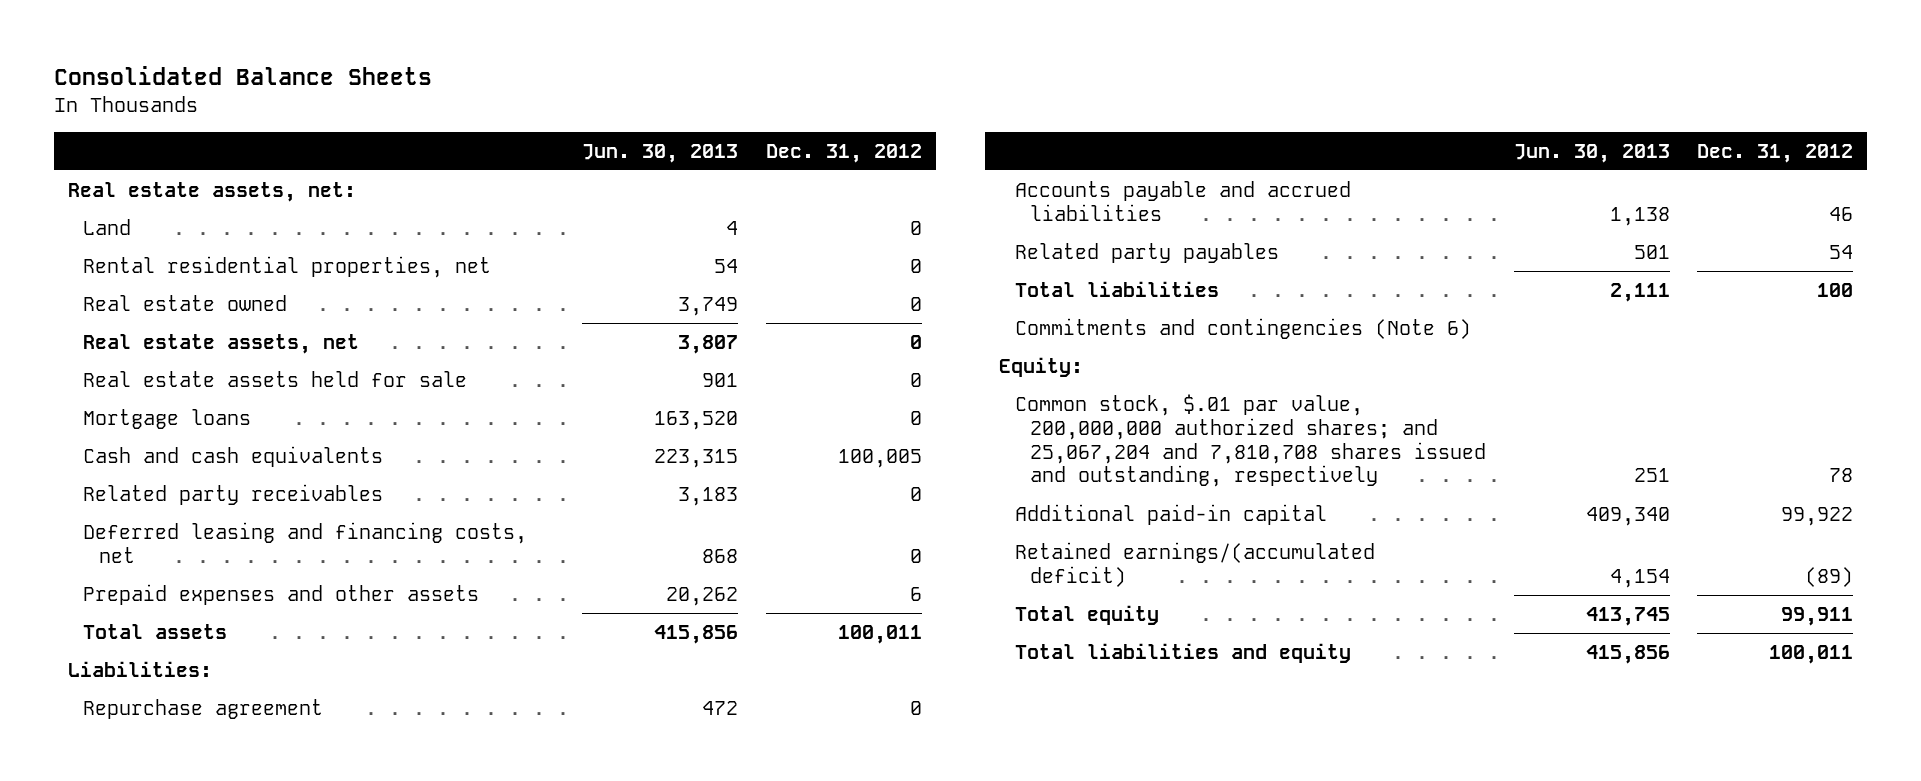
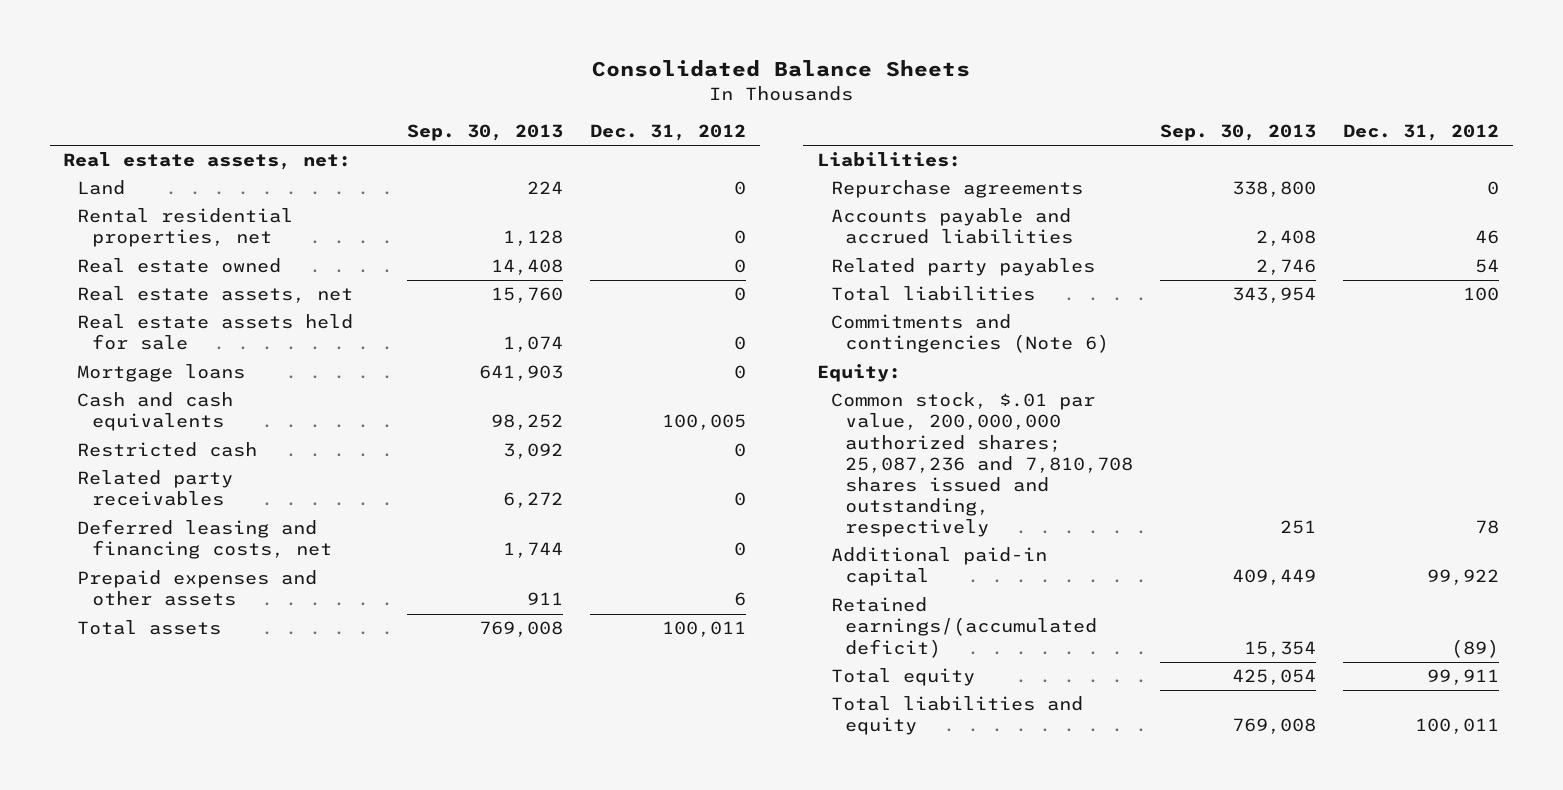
- | Jun. 30, 2013 | Dec. 31, 2012
+ | Sep. 30, 2013 | Dec. 31, 2012
+ Restricted cash | 3,092 | 0
- Repurchase agreement | 472 | 0
+ Repurchase agreements | 338,800 | 0
- Common stock, $.01 par value, 200,000,000 authorized shares; and 25,067,204 and 7,810,708 shares issued and outstanding, respectively | 251 | 78
+ Common stock, $.01 par value, 200,000,000 authorized shares; 25,087,236 and 7,810,708 shares issued and outstanding, respectively | 251 | 78

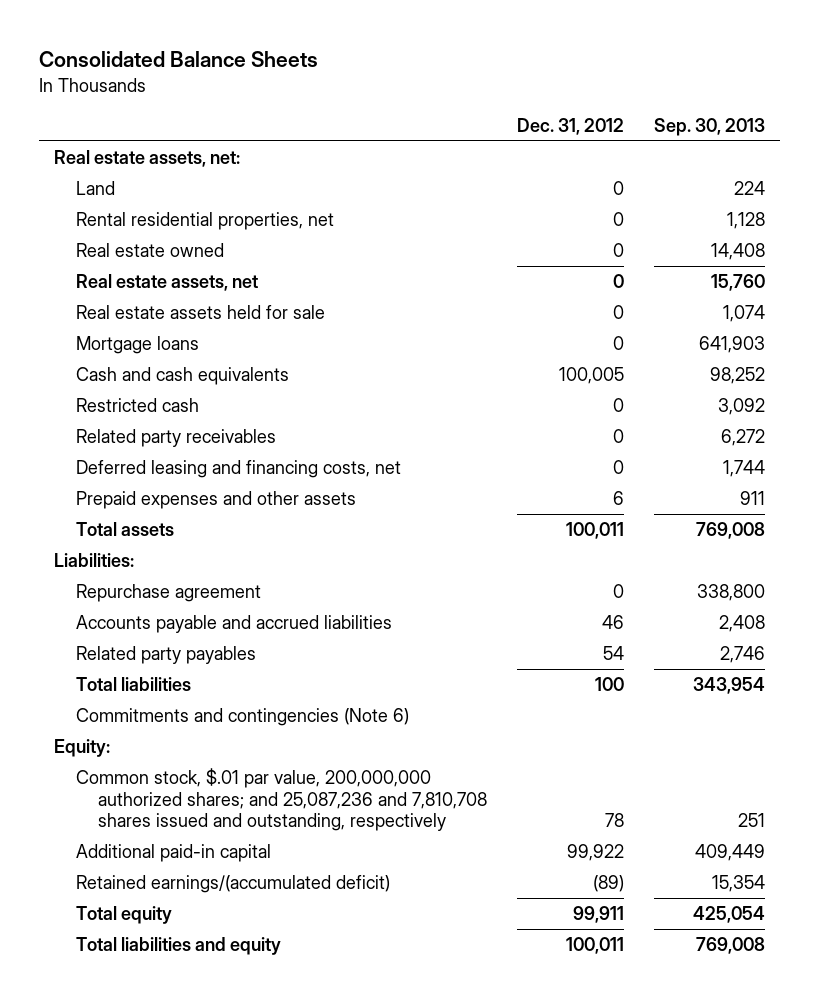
- | Sep. 30, 2013 | Dec. 31, 2012
+ | Dec. 31, 2012 | Sep. 30, 2013
- Repurchase agreements | 338,800 | 0
+ Repurchase agreement | 0 | 338,800
- Common stock, $.01 par value, 200,000,000 authorized shares; 25,087,236 and 7,810,708 shares issued and outstanding, respectively | 251 | 78
+ Common stock, $.01 par value, 200,000,000 authorized shares; and 25,087,236 and 7,810,708 shares issued and outstanding, respectively | 78 | 251

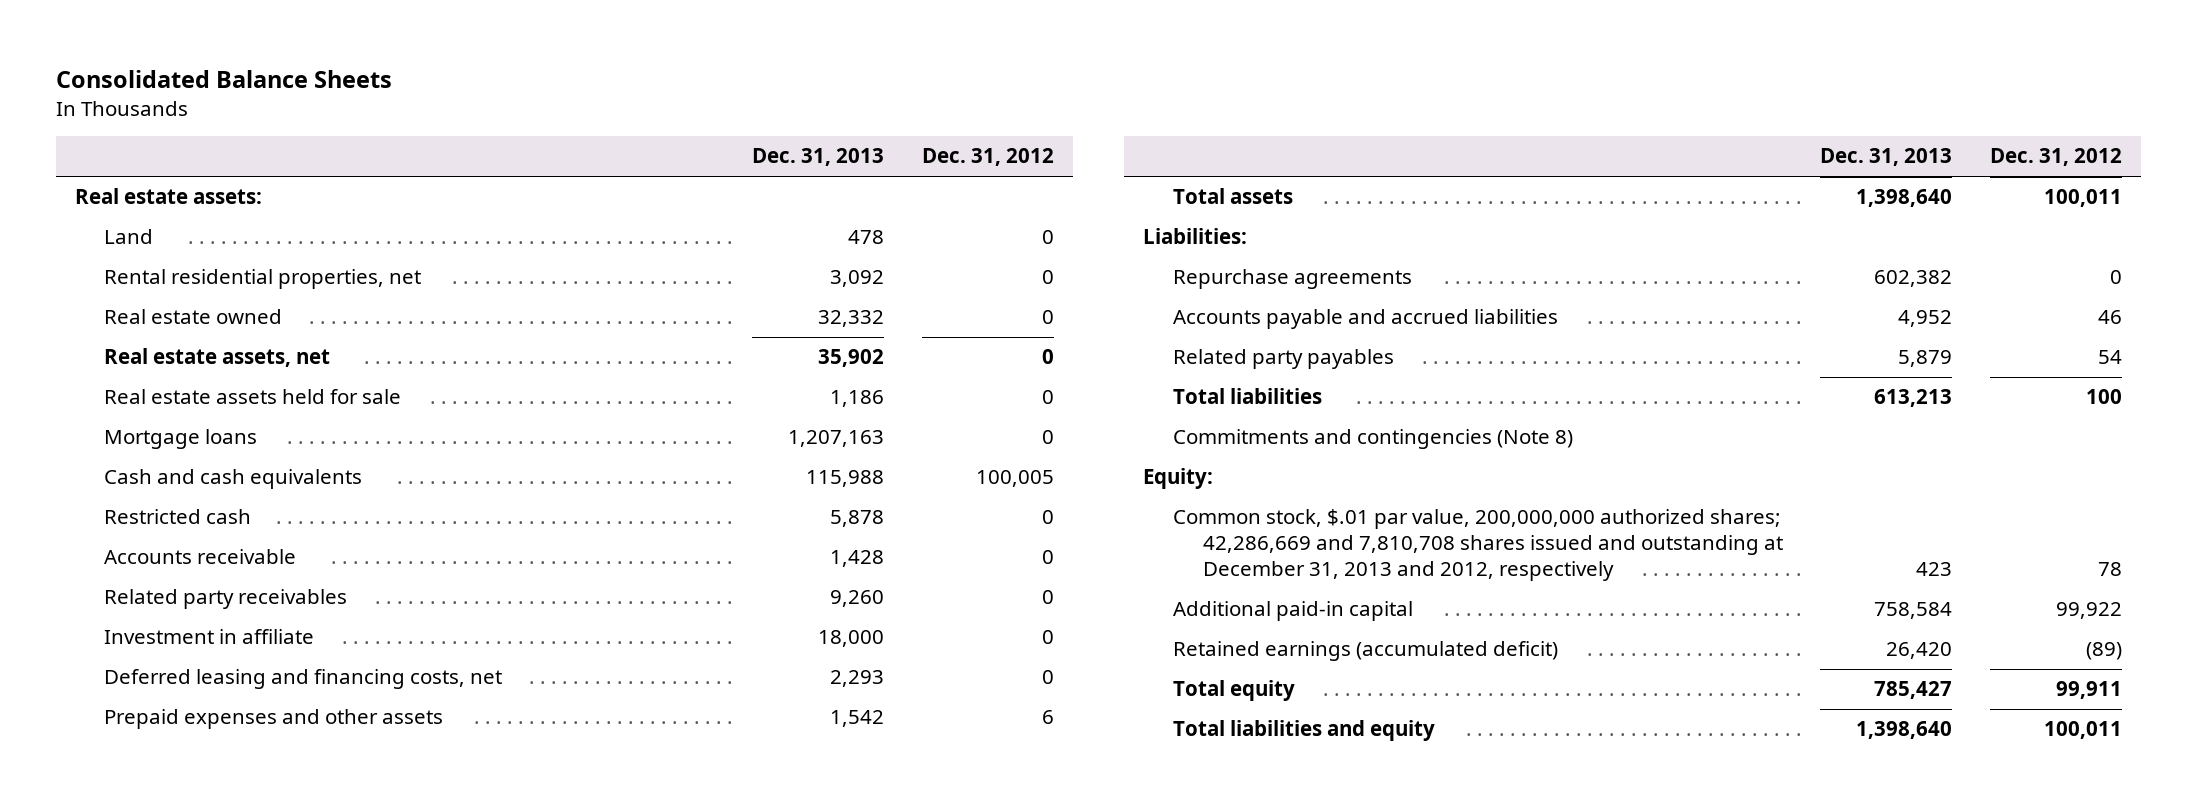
- | Dec. 31, 2012 | Sep. 30, 2013
+ | Dec. 31, 2013 | Dec. 31, 2012
- Real estate assets, net:
+ Real estate assets:
+ Accounts receivable | 1,428 | 0
+ Investment in affiliate | 18,000 | 0
- Repurchase agreement | 0 | 338,800
+ Repurchase agreements | 602,382 | 0
- Commitments and contingencies (Note 6)
+ Commitments and contingencies (Note 8)
- Common stock, $.01 par value, 200,000,000 authorized shares; and 25,087,236 and 7,810,708 shares issued and outstanding, respectively | 78 | 251
+ Common stock, $.01 par value, 200,000,000 authorized shares; 42,286,669 and 7,810,708 shares issued and outstanding at December 31, 2013 and 2012, respectively | 423 | 78
- Retained earnings/(accumulated deficit) | (89) | 15,354
+ Retained earnings (accumulated deficit) | 26,420 | (89)

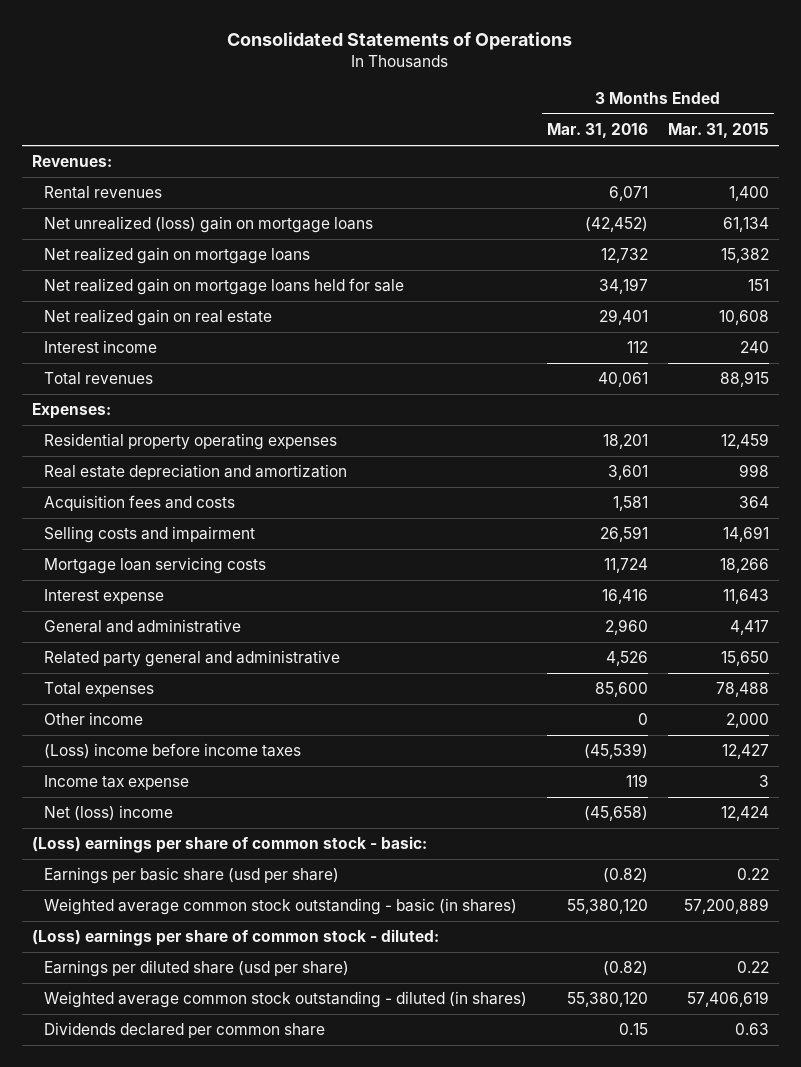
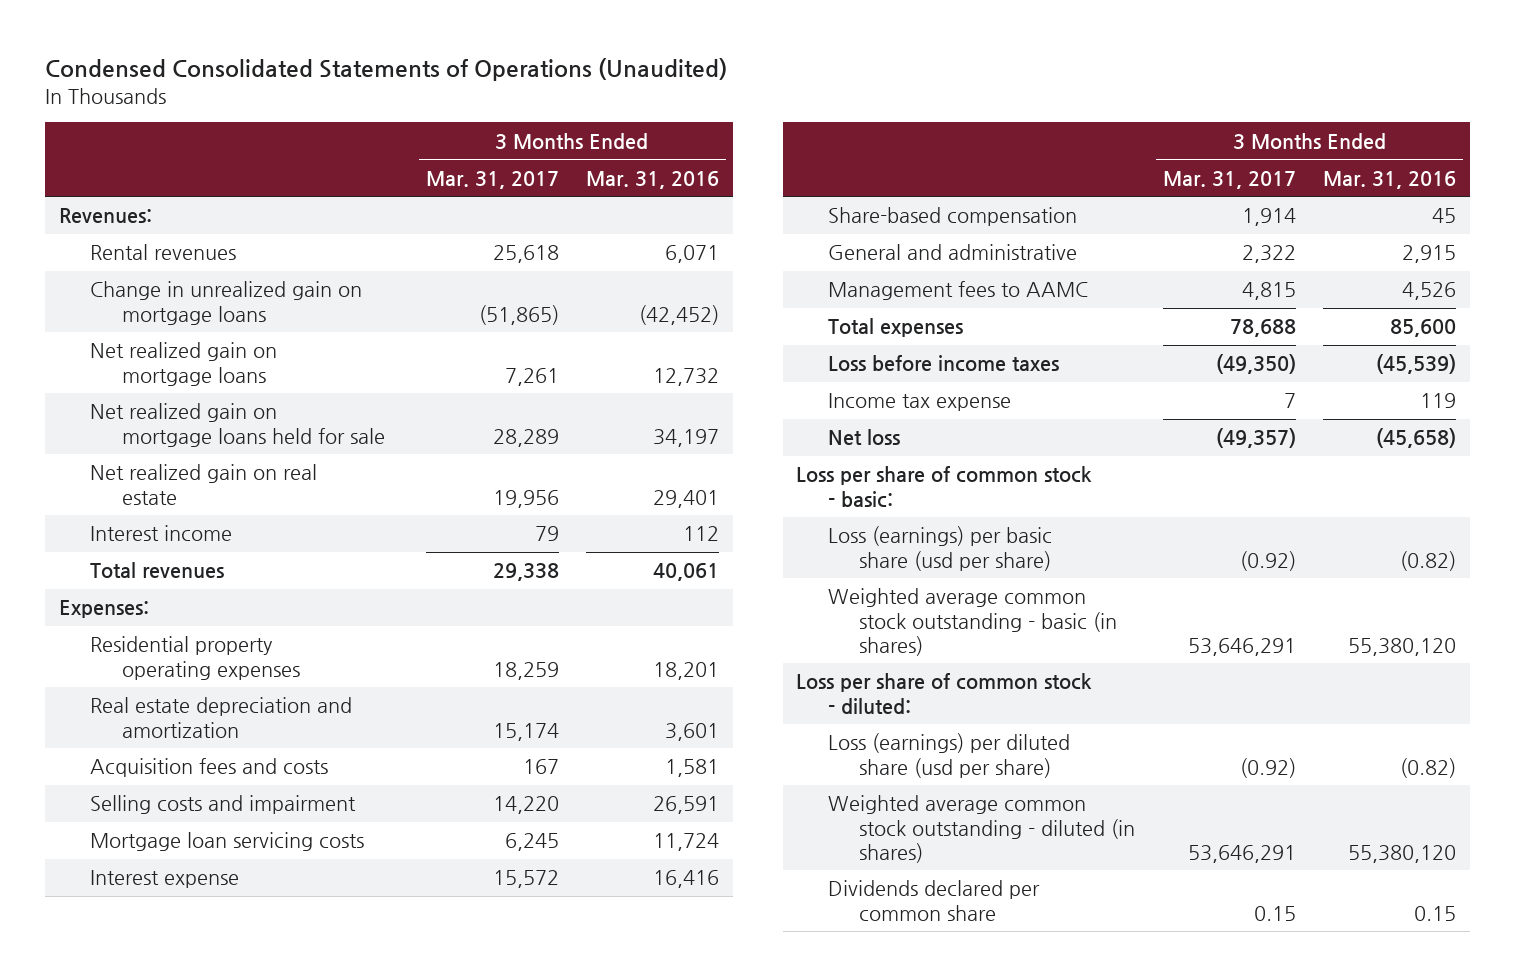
- Consolidated Statements of Operations
+ Condensed Consolidated Statements of Operations (Unaudited)
- | 3 Months Ended Mar. 31, 2016 | 3 Months Ended Mar. 31, 2015
+ | 3 Months Ended Mar. 31, 2017 | 3 Months Ended Mar. 31, 2016
- Net unrealized (loss) gain on mortgage loans | (42,452) | 61,134
+ Change in unrealized gain on mortgage loans | (51,865) | (42,452)
- General and administrative | 2,960 | 4,417
- Related party general and administrative | 4,526 | 15,650
+ Share-based compensation | 1,914 | 45
+ General and administrative | 2,322 | 2,915
+ Management fees to AAMC | 4,815 | 4,526
- Other income | 0 | 2,000
- (Loss) income before income taxes | (45,539) | 12,427
+ Loss before income taxes | (49,350) | (45,539)
- Net (loss) income | (45,658) | 12,424
- (Loss) earnings per share of common stock - basic:
- Earnings per basic share (usd per share) | (0.82) | 0.22
+ Net loss | (49,357) | (45,658)
+ Loss per share of common stock - basic:
+ Loss (earnings) per basic share (usd per share) | (0.92) | (0.82)
- (Loss) earnings per share of common stock - diluted:
- Earnings per diluted share (usd per share) | (0.82) | 0.22
+ Loss per share of common stock - diluted:
+ Loss (earnings) per diluted share (usd per share) | (0.92) | (0.82)

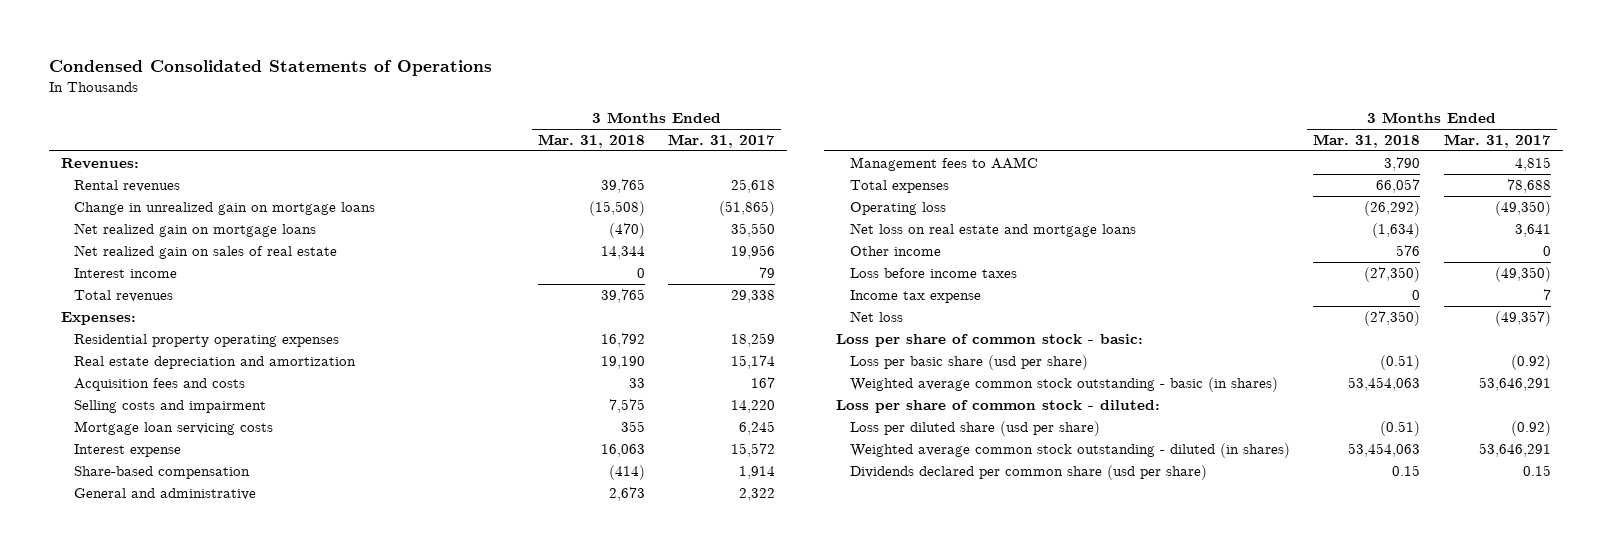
- Condensed Consolidated Statements of Operations (Unaudited)
+ Condensed Consolidated Statements of Operations
- | 3 Months Ended Mar. 31, 2017 | 3 Months Ended Mar. 31, 2016
+ | 3 Months Ended Mar. 31, 2018 | 3 Months Ended Mar. 31, 2017
- Net realized gain on mortgage loans | 7,261 | 12,732
- Net realized gain on mortgage loans held for sale | 28,289 | 34,197
- Net realized gain on real estate | 19,956 | 29,401
+ Net realized gain on mortgage loans | (470) | 35,550
+ Net realized gain on sales of real estate | 14,344 | 19,956
+ Operating loss | (26,292) | (49,350)
+ Net loss on real estate and mortgage loans | (1,634) | 3,641
+ Other income | 576 | 0
- Loss (earnings) per basic share (usd per share) | (0.92) | (0.82)
+ Loss per basic share (usd per share) | (0.51) | (0.92)
- Loss (earnings) per diluted share (usd per share) | (0.92) | (0.82)
+ Loss per diluted share (usd per share) | (0.51) | (0.92)
- Dividends declared per common share | 0.15 | 0.15
+ Dividends declared per common share (usd per share) | 0.15 | 0.15

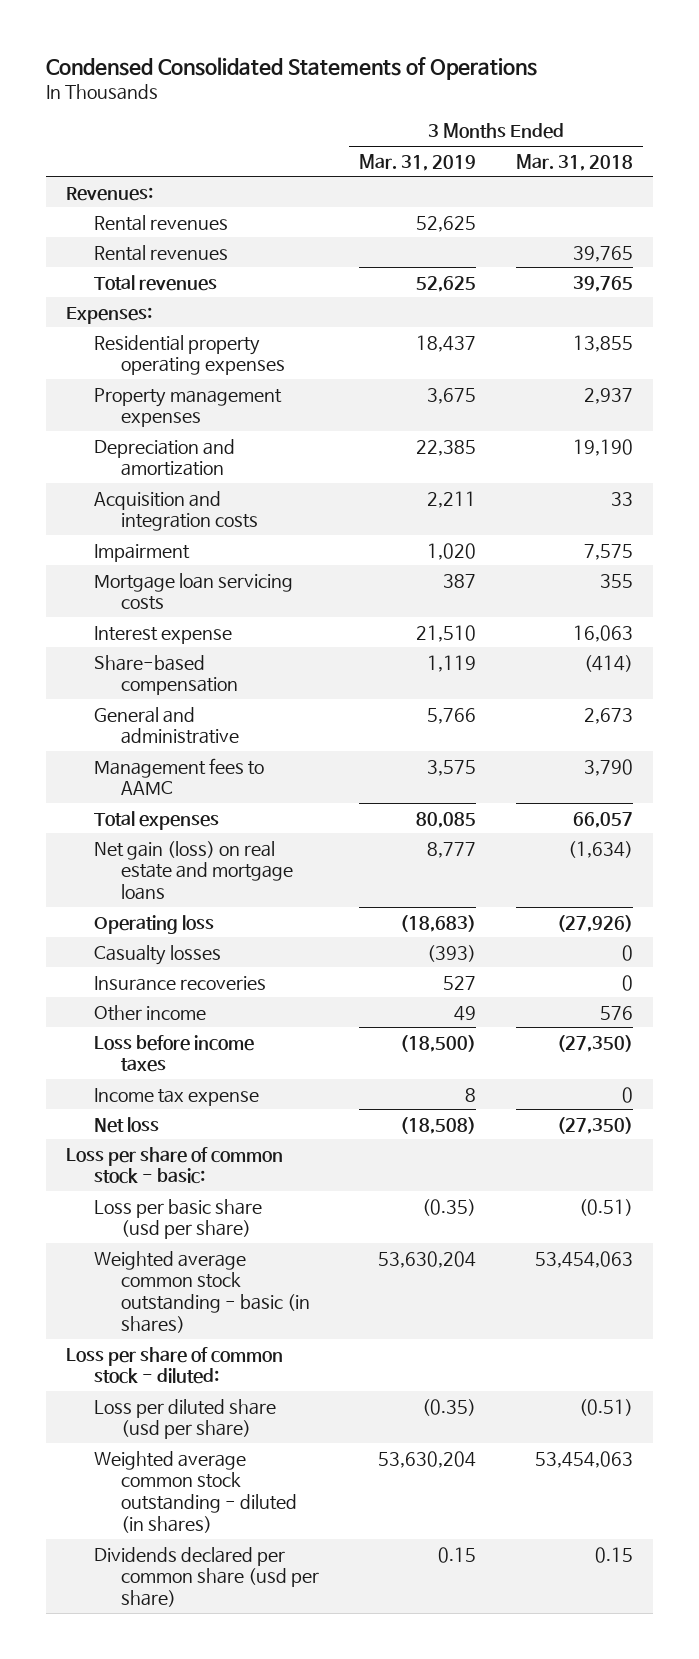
- | 3 Months Ended Mar. 31, 2018 | 3 Months Ended Mar. 31, 2017
+ | 3 Months Ended Mar. 31, 2019 | 3 Months Ended Mar. 31, 2018
+ Rental revenues | 52,625 |
- Change in unrealized gain on mortgage loans | (15,508) | (51,865)
- Net realized gain on mortgage loans | (470) | 35,550
- Net realized gain on sales of real estate | 14,344 | 19,956
- Interest income | 0 | 79
- Residential property operating expenses | 16,792 | 18,259
- Real estate depreciation and amortization | 19,190 | 15,174
- Acquisition fees and costs | 33 | 167
- Selling costs and impairment | 7,575 | 14,220
+ Residential property operating expenses | 18,437 | 13,855
+ Property management expenses | 3,675 | 2,937
+ Depreciation and amortization | 22,385 | 19,190
+ Acquisition and integration costs | 2,211 | 33
+ Impairment | 1,020 | 7,575
- Operating loss | (26,292) | (49,350)
- Net loss on real estate and mortgage loans | (1,634) | 3,641
+ Net gain (loss) on real estate and mortgage loans | 8,777 | (1,634)
+ Operating loss | (18,683) | (27,926)
+ Casualty losses | (393) | 0
+ Insurance recoveries | 527 | 0

